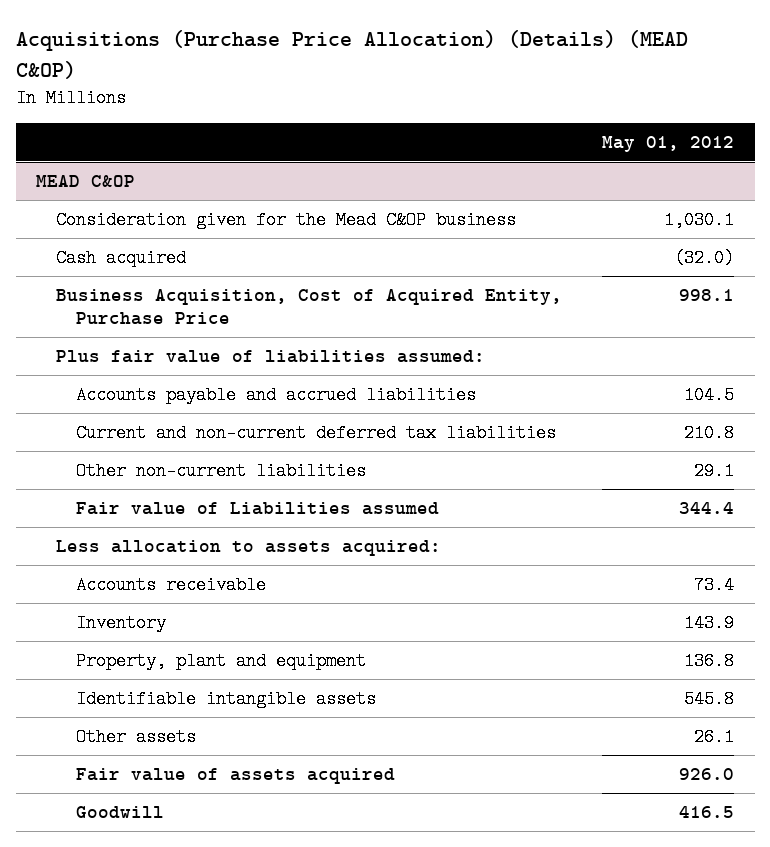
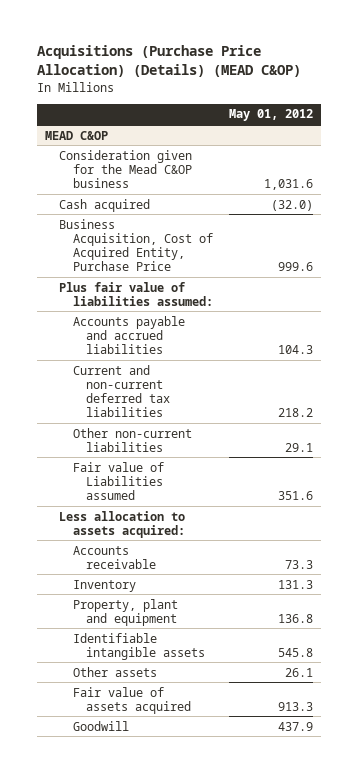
@ MEAD C&OP
- Consideration given for the Mead C&OP business | 1,030.1
+ Consideration given for the Mead C&OP business | 1,031.6
- Business Acquisition, Cost of Acquired Entity, Purchase Price | 998.1
+ Business Acquisition, Cost of Acquired Entity, Purchase Price | 999.6
- Accounts payable and accrued liabilities | 104.5
- Current and non-current deferred tax liabilities | 210.8
+ Accounts payable and accrued liabilities | 104.3
+ Current and non-current deferred tax liabilities | 218.2
- Fair value of Liabilities assumed | 344.4
+ Fair value of Liabilities assumed | 351.6
- Accounts receivable | 73.4
- Inventory | 143.9
+ Accounts receivable | 73.3
+ Inventory | 131.3
- Fair value of assets acquired | 926.0
- Goodwill | 416.5
+ Fair value of assets acquired | 913.3
+ Goodwill | 437.9

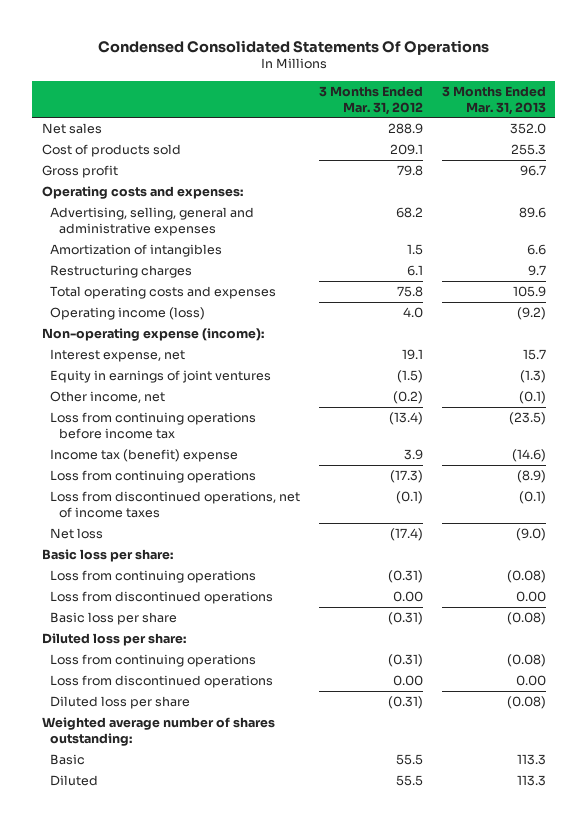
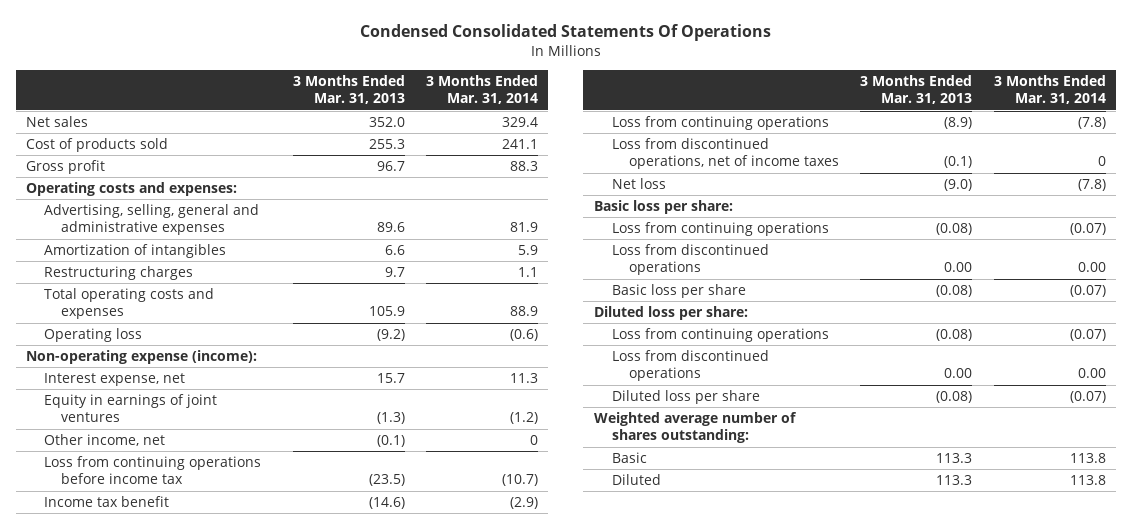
- | 3 Months Ended Mar. 31, 2012 | 3 Months Ended Mar. 31, 2013
+ | 3 Months Ended Mar. 31, 2013 | 3 Months Ended Mar. 31, 2014
- Operating income (loss) | 4.0 | (9.2)
+ Operating loss | (9.2) | (0.6)
- Income tax (benefit) expense | 3.9 | (14.6)
+ Income tax benefit | (14.6) | (2.9)

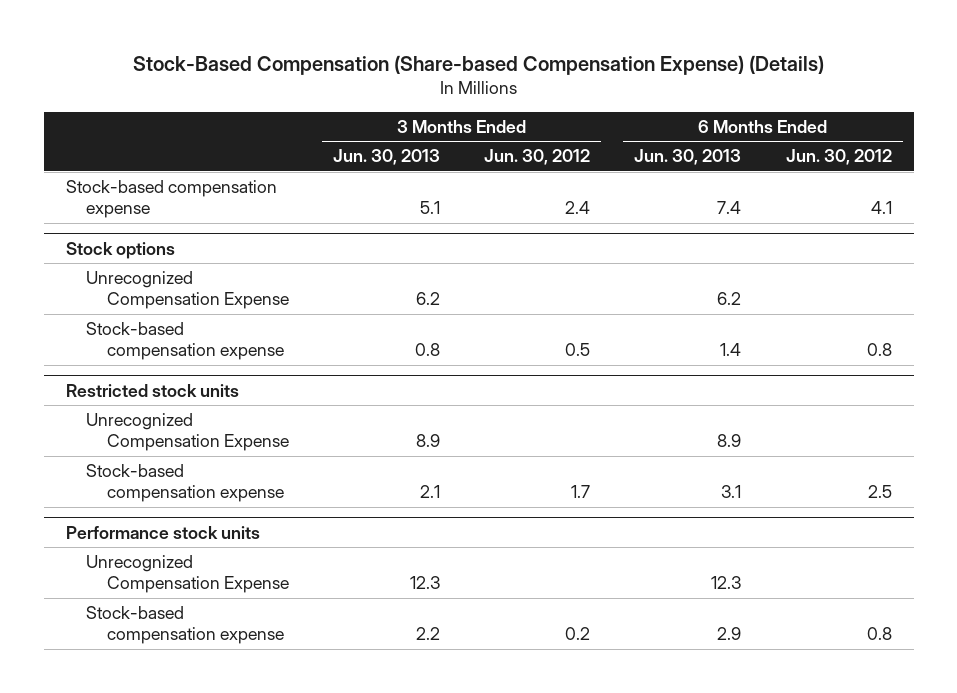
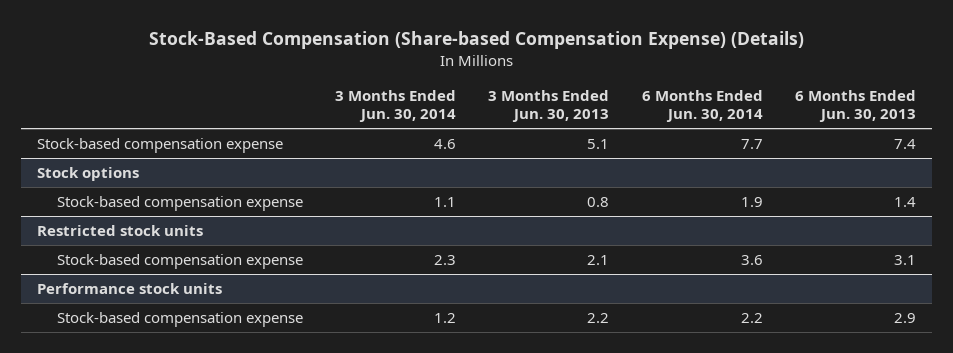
- | 3 Months Ended Jun. 30, 2013 | 3 Months Ended Jun. 30, 2012 | 6 Months Ended Jun. 30, 2013 | 6 Months Ended Jun. 30, 2012
+ | 3 Months Ended Jun. 30, 2014 | 3 Months Ended Jun. 30, 2013 | 6 Months Ended Jun. 30, 2014 | 6 Months Ended Jun. 30, 2013
@ Stock options
- Unrecognized Compensation Expense | 6.2 | | 6.2 |
@ Restricted stock units
- Unrecognized Compensation Expense | 8.9 | | 8.9 |
@ Performance stock units
- Unrecognized Compensation Expense | 12.3 | | 12.3 |

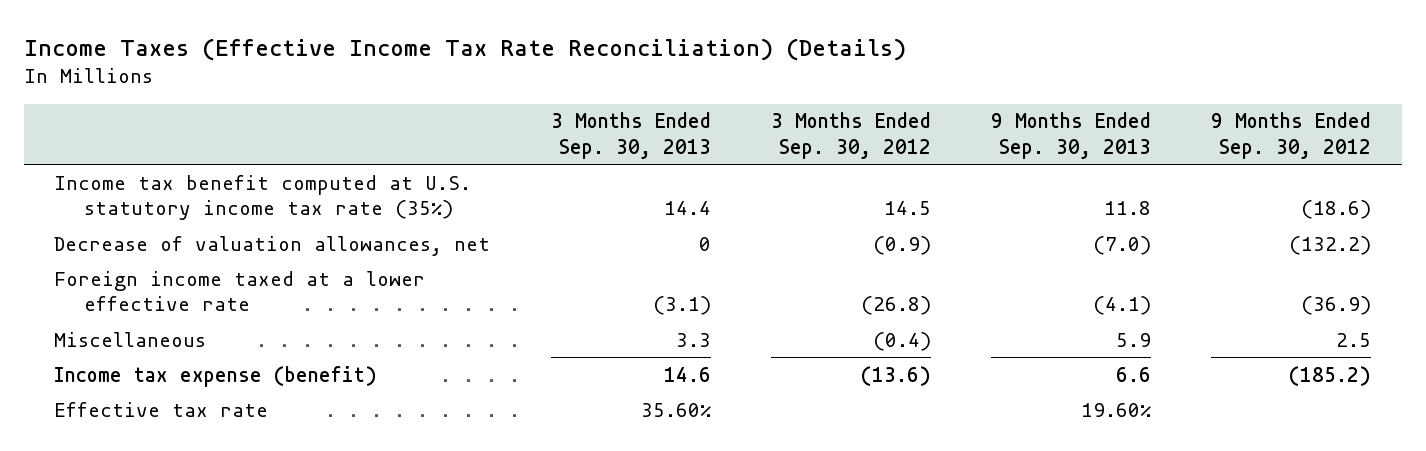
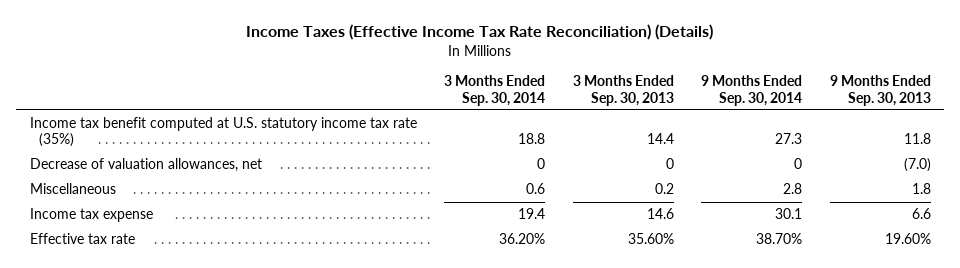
- | 3 Months Ended Sep. 30, 2013 | 3 Months Ended Sep. 30, 2012 | 9 Months Ended Sep. 30, 2013 | 9 Months Ended Sep. 30, 2012
+ | 3 Months Ended Sep. 30, 2014 | 3 Months Ended Sep. 30, 2013 | 9 Months Ended Sep. 30, 2014 | 9 Months Ended Sep. 30, 2013
- Foreign income taxed at a lower effective rate | (3.1) | (26.8) | (4.1) | (36.9)
- Miscellaneous | 3.3 | (0.4) | 5.9 | 2.5
- Income tax expense (benefit) | 14.6 | (13.6) | 6.6 | (185.2)
+ Miscellaneous | 0.6 | 0.2 | 2.8 | 1.8
+ Income tax expense | 19.4 | 14.6 | 30.1 | 6.6

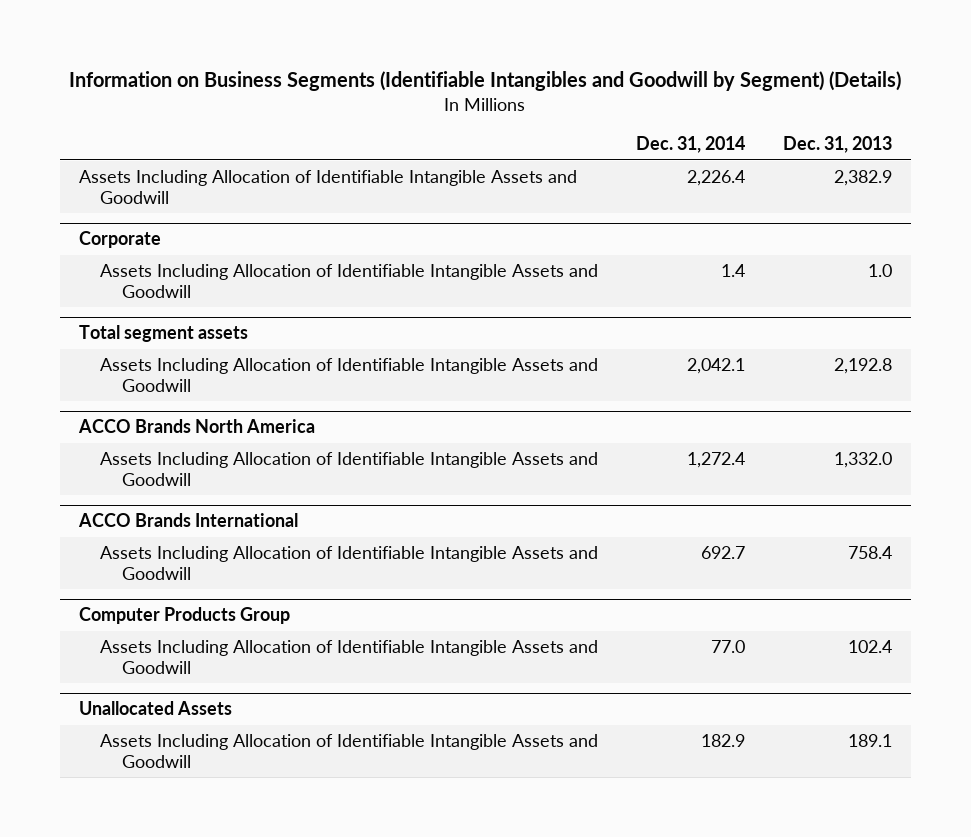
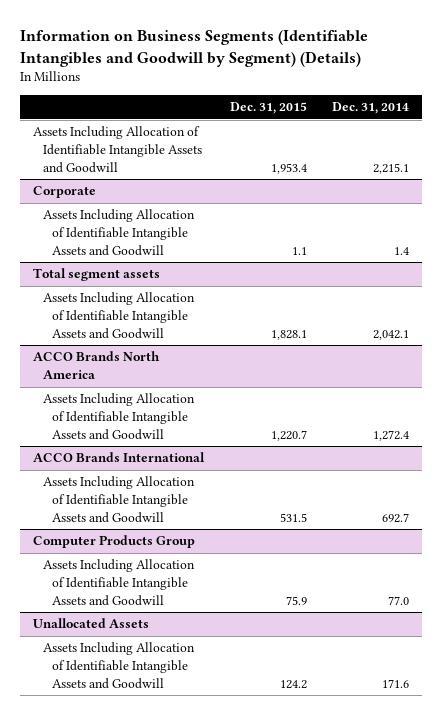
- | Dec. 31, 2014 | Dec. 31, 2013
+ | Dec. 31, 2015 | Dec. 31, 2014
- Assets Including Allocation of Identifiable Intangible Assets and Goodwill | 2,226.4 | 2,382.9
+ Assets Including Allocation of Identifiable Intangible Assets and Goodwill | 1,953.4 | 2,215.1
@ Unallocated Assets
- Assets Including Allocation of Identifiable Intangible Assets and Goodwill | 182.9 | 189.1
+ Assets Including Allocation of Identifiable Intangible Assets and Goodwill | 124.2 | 171.6

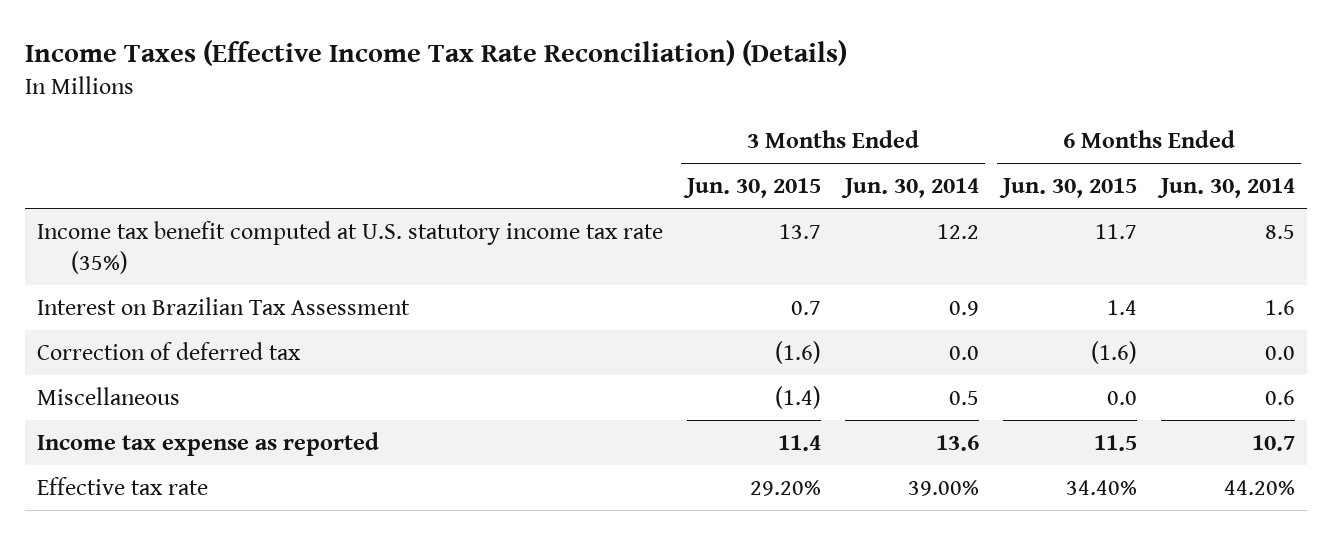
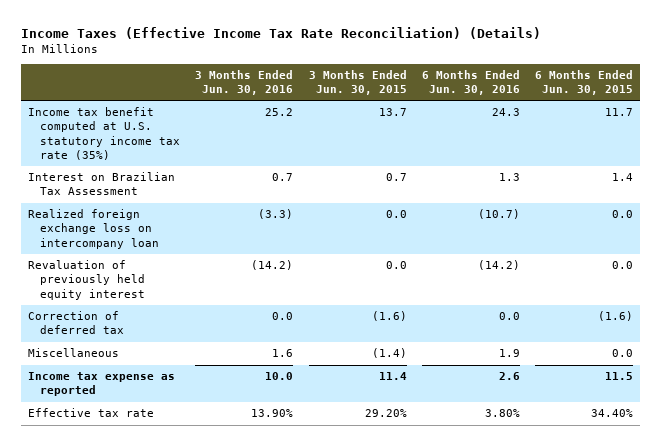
- | 3 Months Ended Jun. 30, 2015 | 3 Months Ended Jun. 30, 2014 | 6 Months Ended Jun. 30, 2015 | 6 Months Ended Jun. 30, 2014
+ | 3 Months Ended Jun. 30, 2016 | 3 Months Ended Jun. 30, 2015 | 6 Months Ended Jun. 30, 2016 | 6 Months Ended Jun. 30, 2015
+ Realized foreign exchange loss on intercompany loan | (3.3) | 0.0 | (10.7) | 0.0
+ Revaluation of previously held equity interest | (14.2) | 0.0 | (14.2) | 0.0

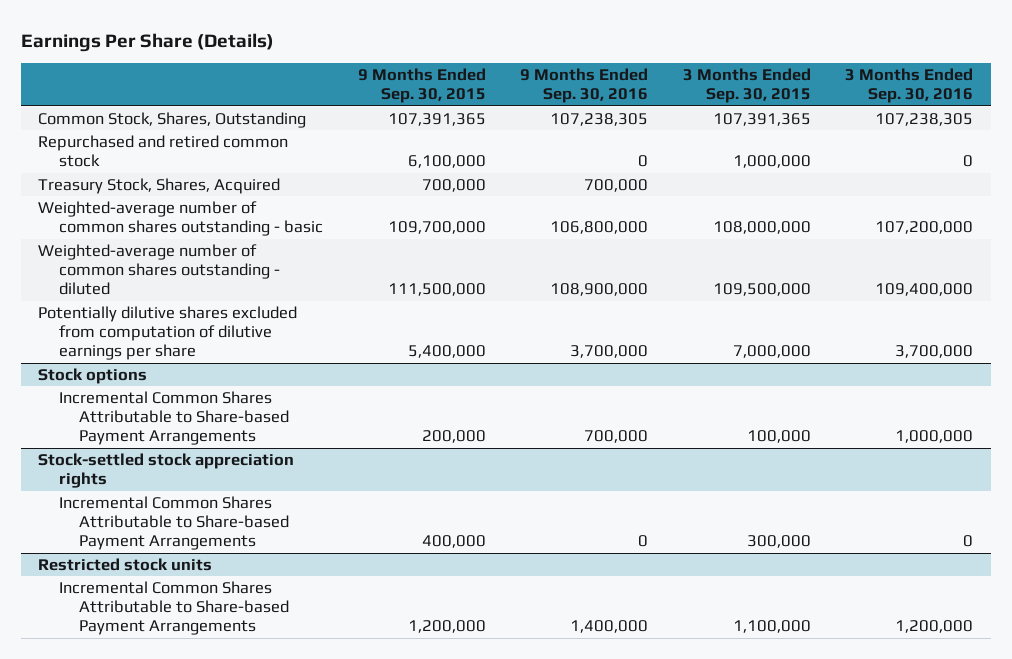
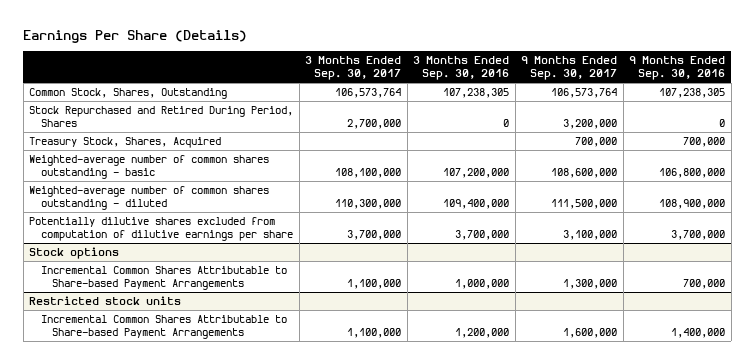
- | 9 Months Ended Sep. 30, 2015 | 9 Months Ended Sep. 30, 2016 | 3 Months Ended Sep. 30, 2015 | 3 Months Ended Sep. 30, 2016
+ | 3 Months Ended Sep. 30, 2017 | 3 Months Ended Sep. 30, 2016 | 9 Months Ended Sep. 30, 2017 | 9 Months Ended Sep. 30, 2016
- Repurchased and retired common stock | 6,100,000 | 0 | 1,000,000 | 0
+ Stock Repurchased and Retired During Period, Shares | 2,700,000 | 0 | 3,200,000 | 0
- Stock-settled stock appreciation rights
- Incremental Common Shares Attributable to Share-based Payment Arrangements | 400,000 | 0 | 300,000 | 0

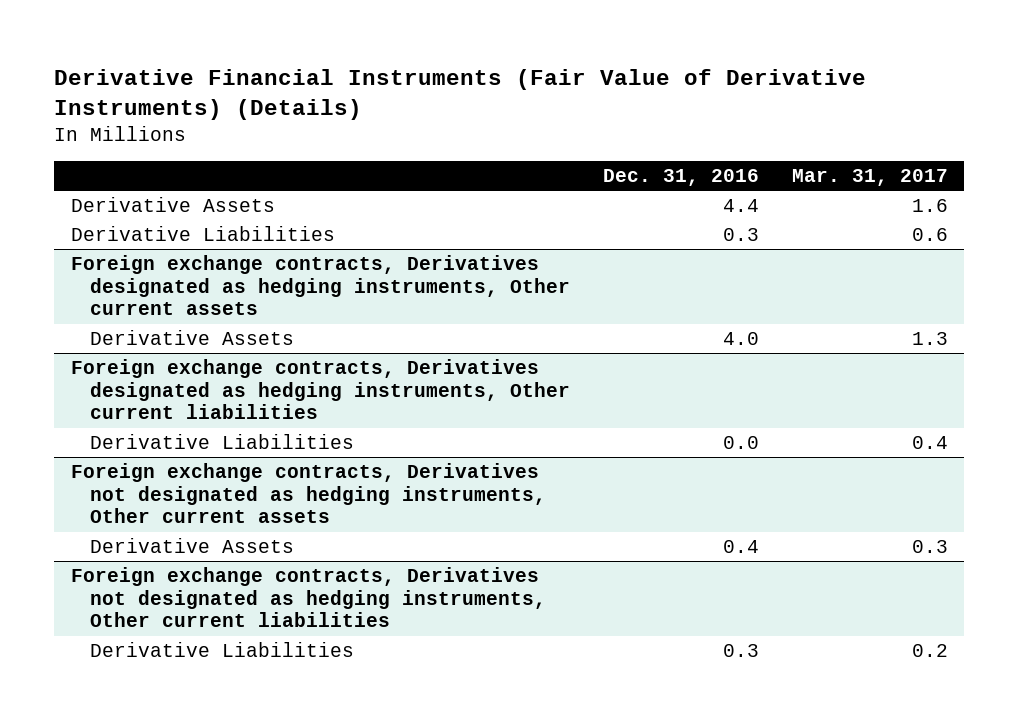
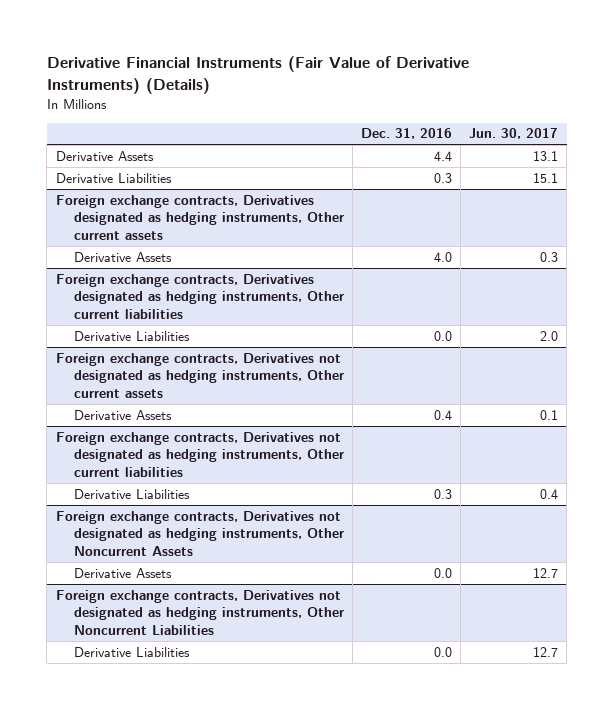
- | Dec. 31, 2016 | Mar. 31, 2017
+ | Dec. 31, 2016 | Jun. 30, 2017
+ Foreign exchange contracts, Derivatives not designated as hedging instruments, Other Noncurrent Assets
+ Derivative Assets | 0.0 | 12.7
+ Foreign exchange contracts, Derivatives not designated as hedging instruments, Other Noncurrent Liabilities
+ Derivative Liabilities | 0.0 | 12.7

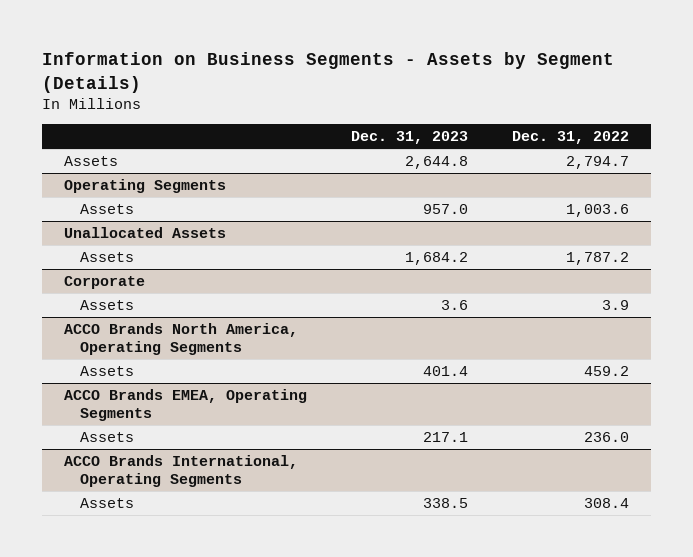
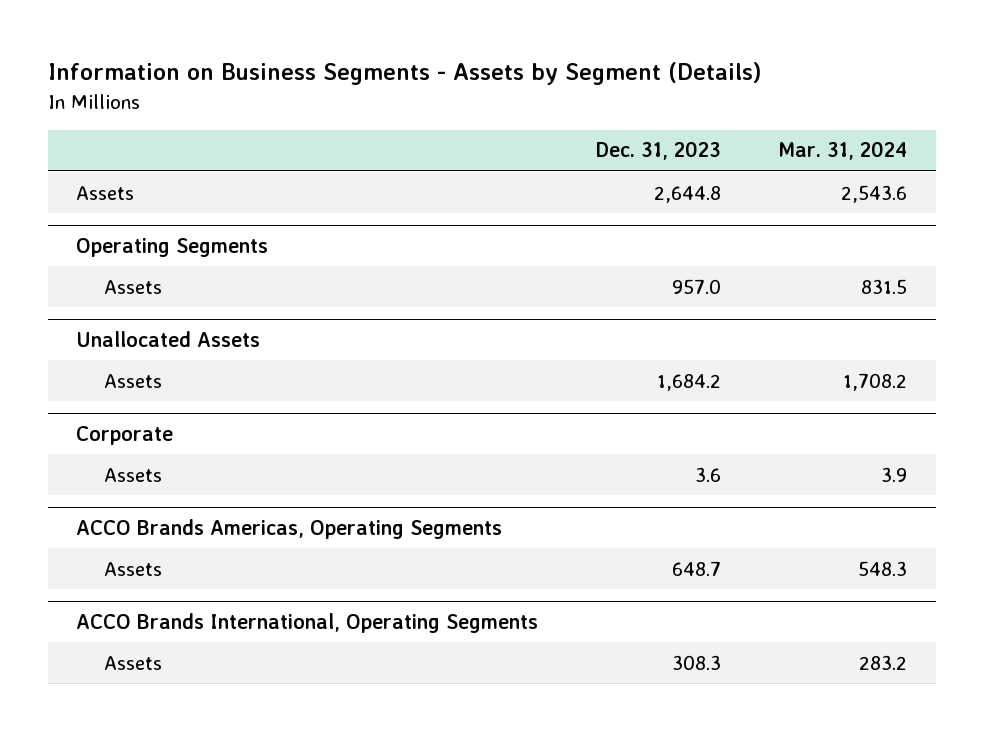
- | Dec. 31, 2023 | Dec. 31, 2022
+ | Dec. 31, 2023 | Mar. 31, 2024
- ACCO Brands North America, Operating Segments
- Assets | 401.4 | 459.2
- ACCO Brands EMEA, Operating Segments
- Assets | 217.1 | 236.0
+ ACCO Brands Americas, Operating Segments
+ Assets | 648.7 | 548.3
@ ACCO Brands International, Operating Segments
- Assets | 338.5 | 308.4
+ Assets | 308.3 | 283.2

